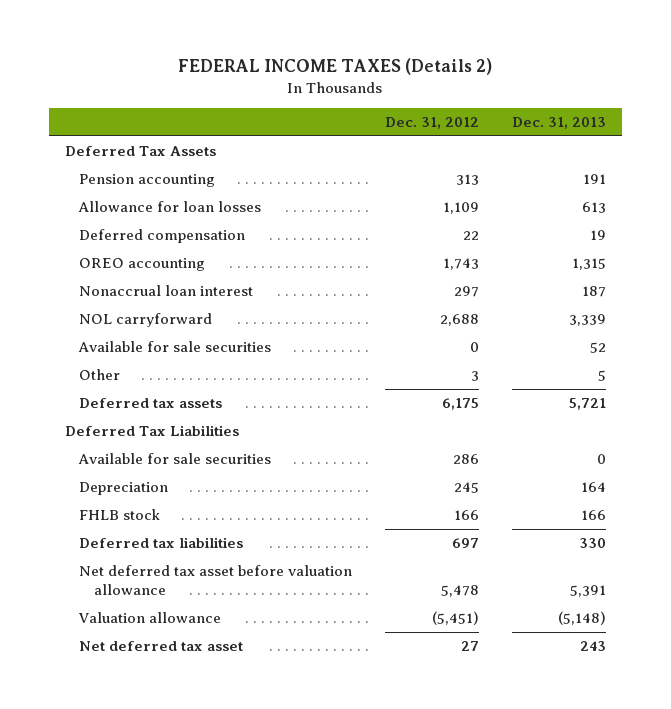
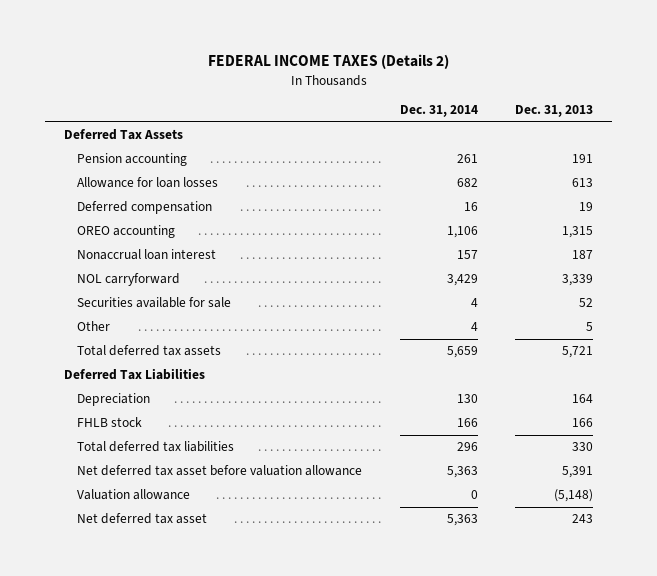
- | Dec. 31, 2012 | Dec. 31, 2013
+ | Dec. 31, 2014 | Dec. 31, 2013
- Available for sale securities | 0 | 52
+ Securities available for sale | 4 | 52
- Deferred tax assets | 6,175 | 5,721
+ Total deferred tax assets | 5,659 | 5,721
- Available for sale securities | 286 | 0
- Deferred tax liabilities | 697 | 330
+ Total deferred tax liabilities | 296 | 330

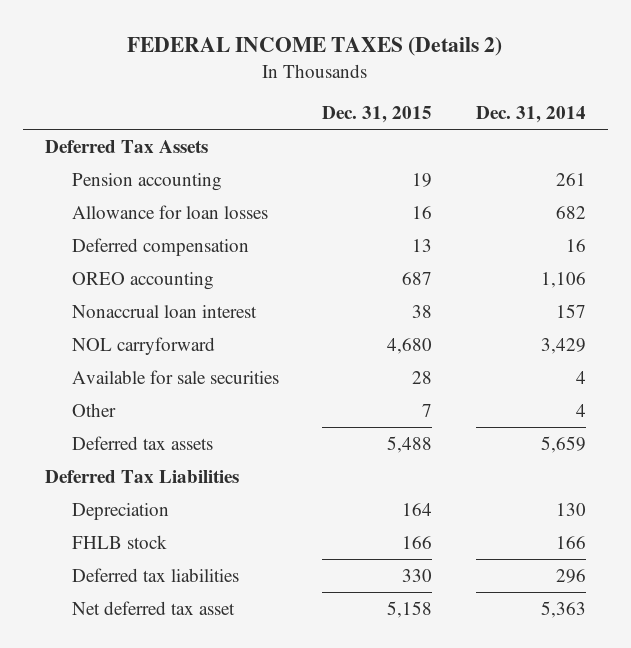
- | Dec. 31, 2014 | Dec. 31, 2013
+ | Dec. 31, 2015 | Dec. 31, 2014
- Securities available for sale | 4 | 52
+ Available for sale securities | 28 | 4
- Total deferred tax assets | 5,659 | 5,721
+ Deferred tax assets | 5,488 | 5,659
- Total deferred tax liabilities | 296 | 330
- Net deferred tax asset before valuation allowance | 5,363 | 5,391
- Valuation allowance | 0 | (5,148)
+ Deferred tax liabilities | 330 | 296

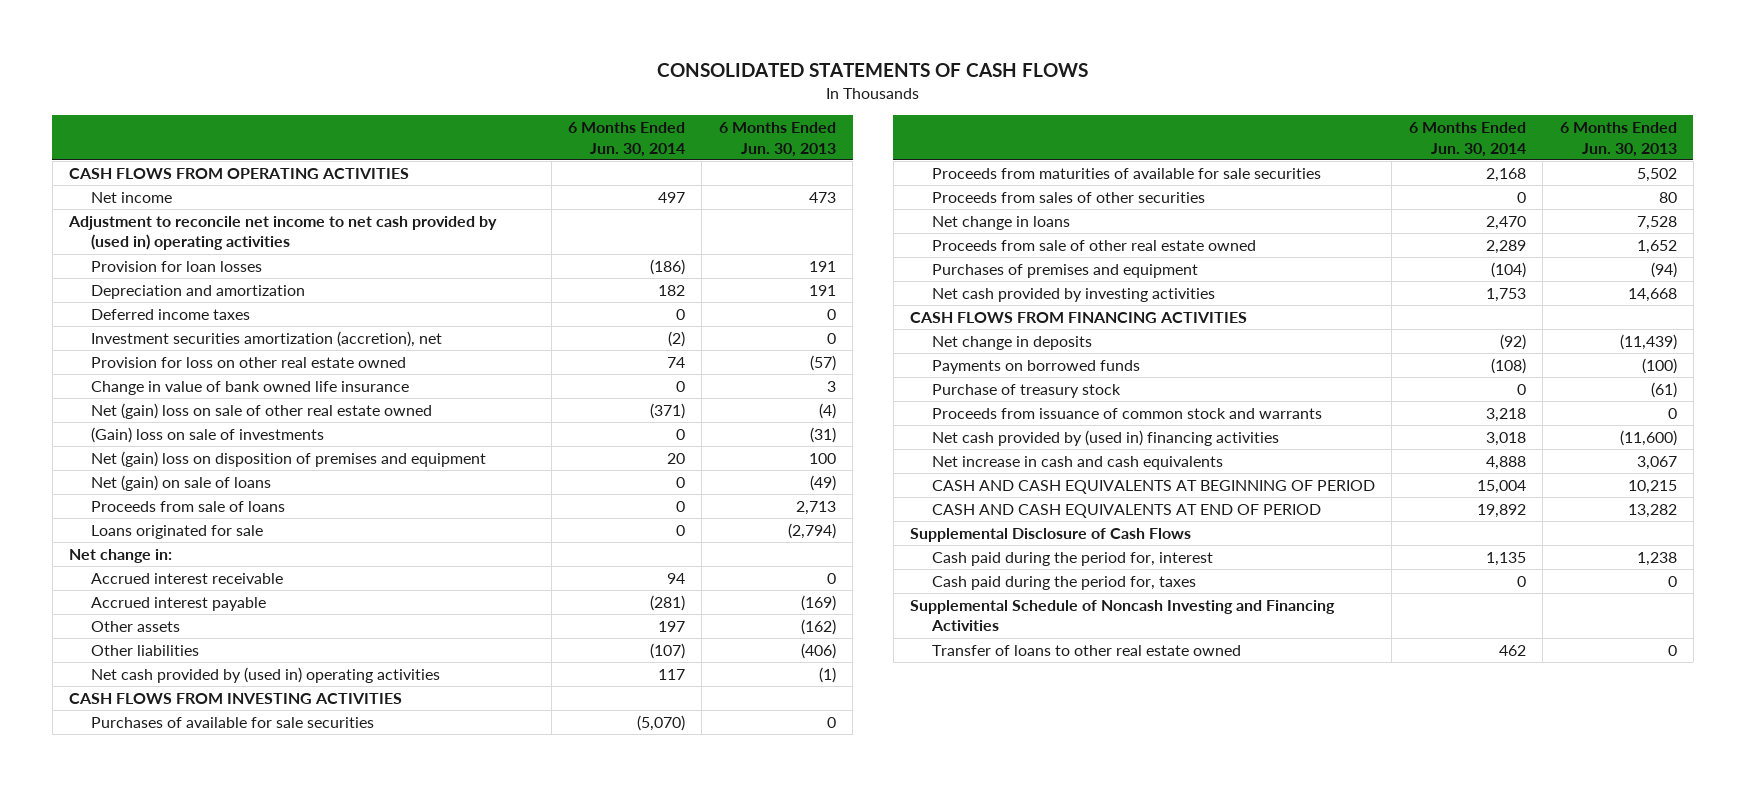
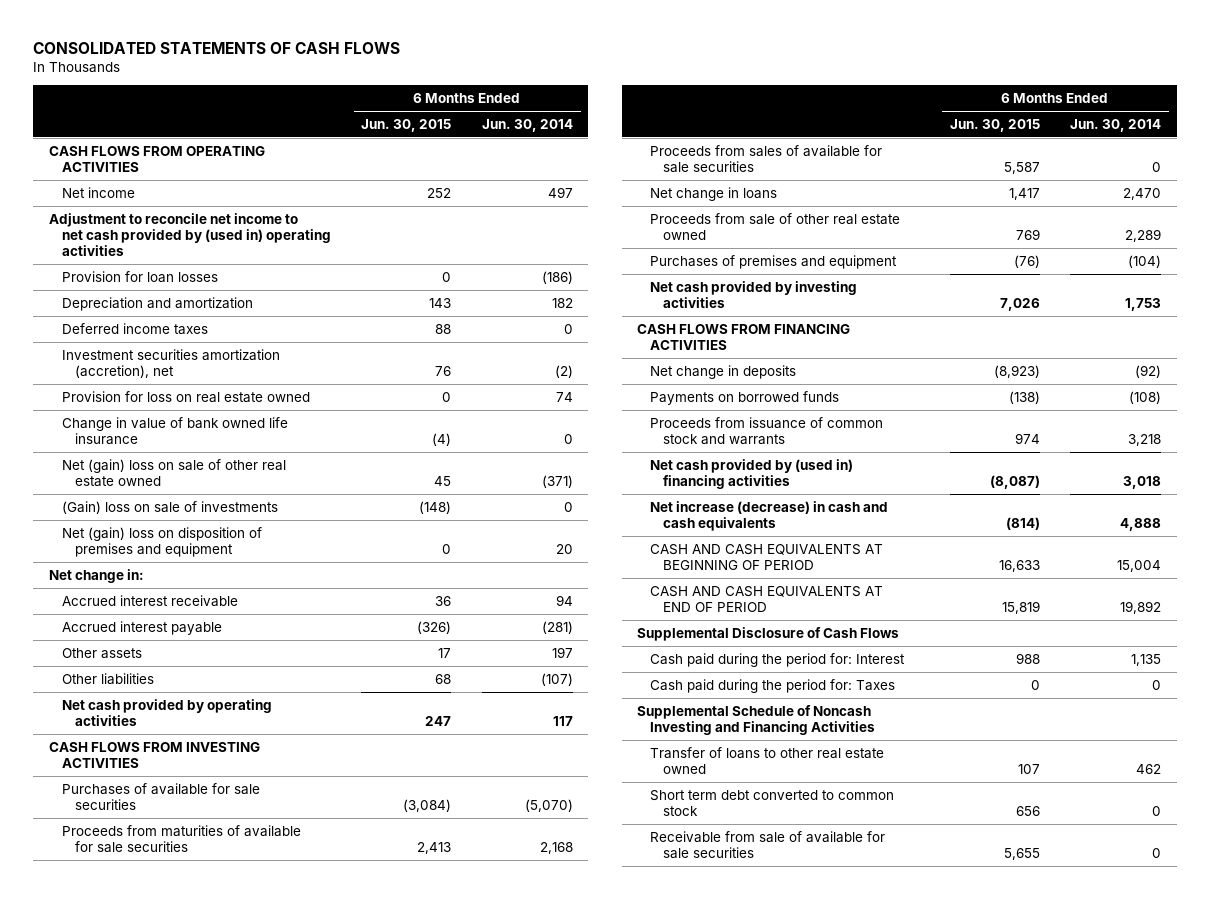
- | 6 Months Ended Jun. 30, 2014 | 6 Months Ended Jun. 30, 2013
+ | 6 Months Ended Jun. 30, 2015 | 6 Months Ended Jun. 30, 2014
- Provision for loss on other real estate owned | 74 | (57)
+ Provision for loss on real estate owned | 0 | 74
- Net (gain) on sale of loans | 0 | (49)
- Proceeds from sale of loans | 0 | 2,713
- Loans originated for sale | 0 | (2,794)
- Net cash provided by (used in) operating activities | 117 | (1)
+ Net cash provided by operating activities | 247 | 117
- Proceeds from sales of other securities | 0 | 80
+ Proceeds from sales of available for sale securities | 5,587 | 0
- Purchase of treasury stock | 0 | (61)
- Net increase in cash and cash equivalents | 4,888 | 3,067
+ Net increase (decrease) in cash and cash equivalents | (814) | 4,888
- Cash paid during the period for, interest | 1,135 | 1,238
- Cash paid during the period for, taxes | 0 | 0
+ Cash paid during the period for: Interest | 988 | 1,135
+ Cash paid during the period for: Taxes | 0 | 0
+ Short term debt converted to common stock | 656 | 0
+ Receivable from sale of available for sale securities | 5,655 | 0

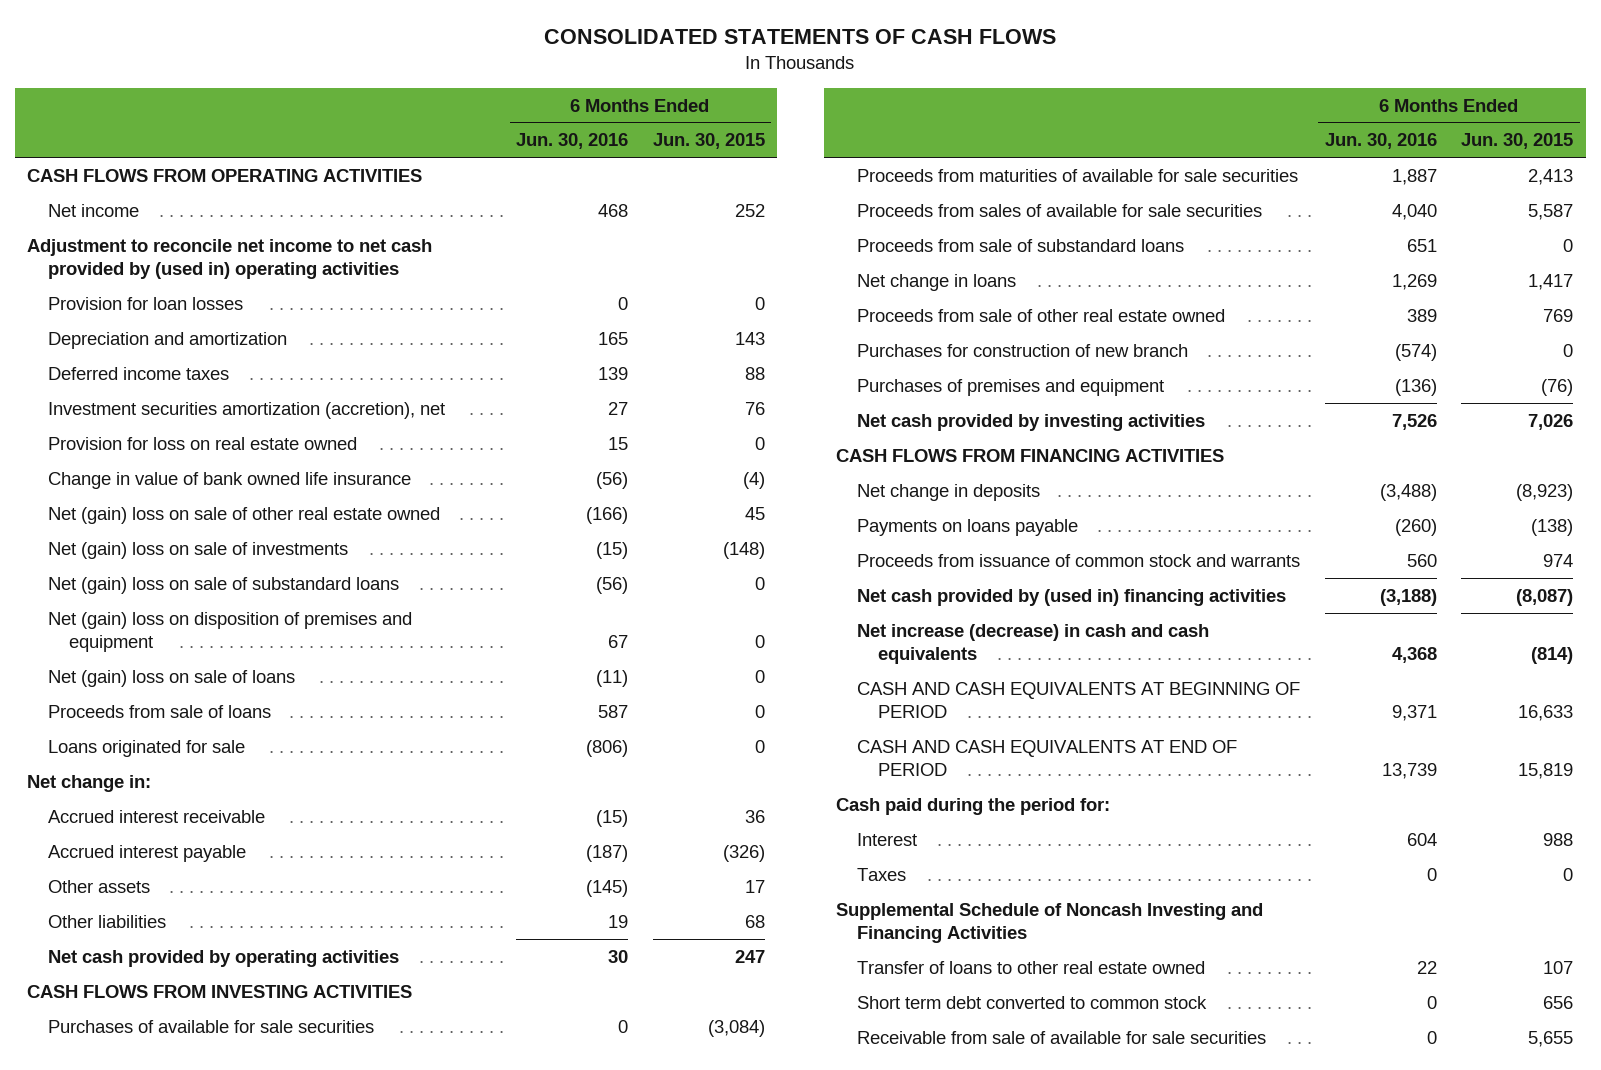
- | 6 Months Ended Jun. 30, 2015 | 6 Months Ended Jun. 30, 2014
+ | 6 Months Ended Jun. 30, 2016 | 6 Months Ended Jun. 30, 2015
- (Gain) loss on sale of investments | (148) | 0
+ Net (gain) loss on sale of investments | (15) | (148)
+ Net (gain) loss on sale of substandard loans | (56) | 0
+ Net (gain) loss on sale of loans | (11) | 0
+ Proceeds from sale of loans | 587 | 0
+ Loans originated for sale | (806) | 0
+ Proceeds from sale of substandard loans | 651 | 0
+ Purchases for construction of new branch | (574) | 0
- Payments on borrowed funds | (138) | (108)
+ Payments on loans payable | (260) | (138)
- Supplemental Disclosure of Cash Flows
- Cash paid during the period for: Interest | 988 | 1,135
- Cash paid during the period for: Taxes | 0 | 0
+ Cash paid during the period for:
+ Interest | 604 | 988
+ Taxes | 0 | 0

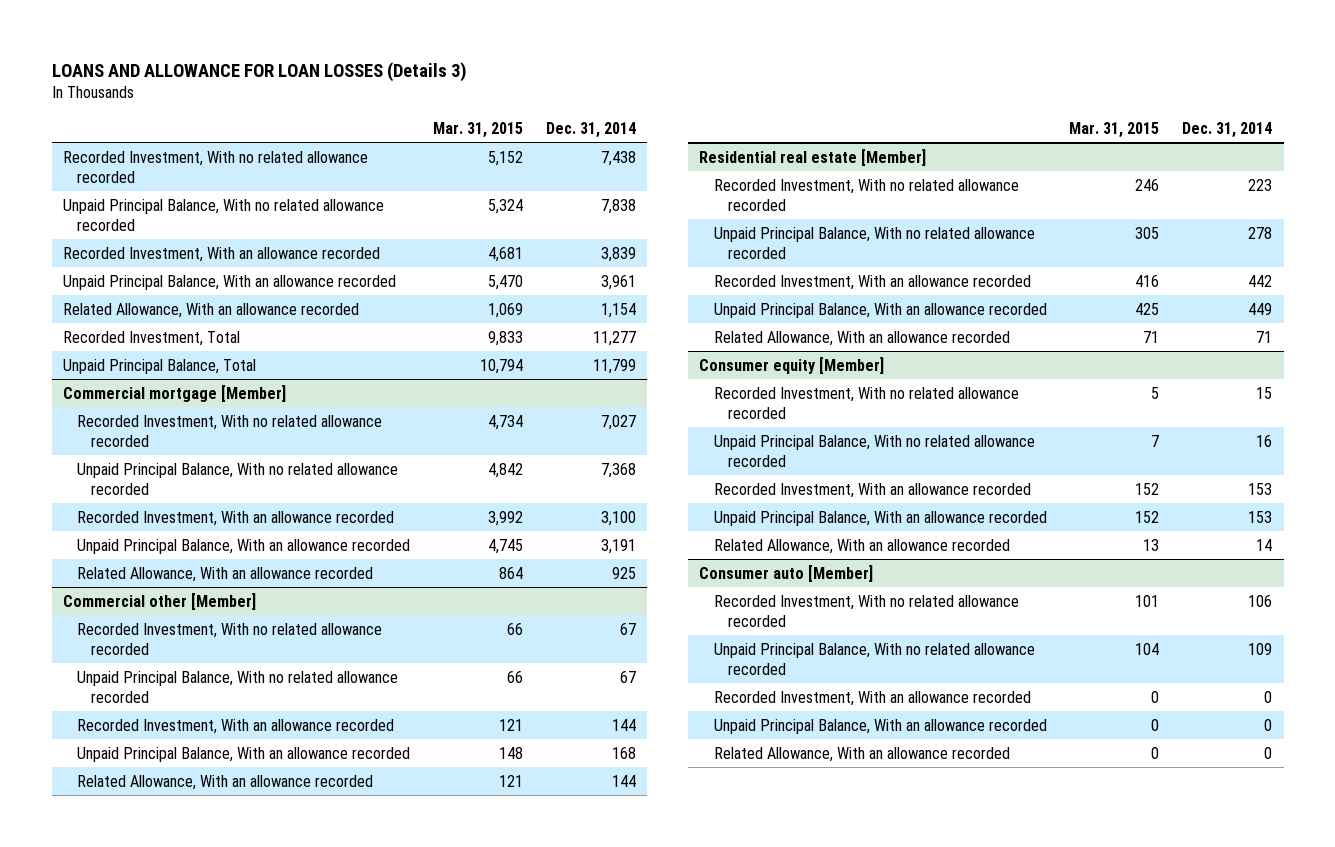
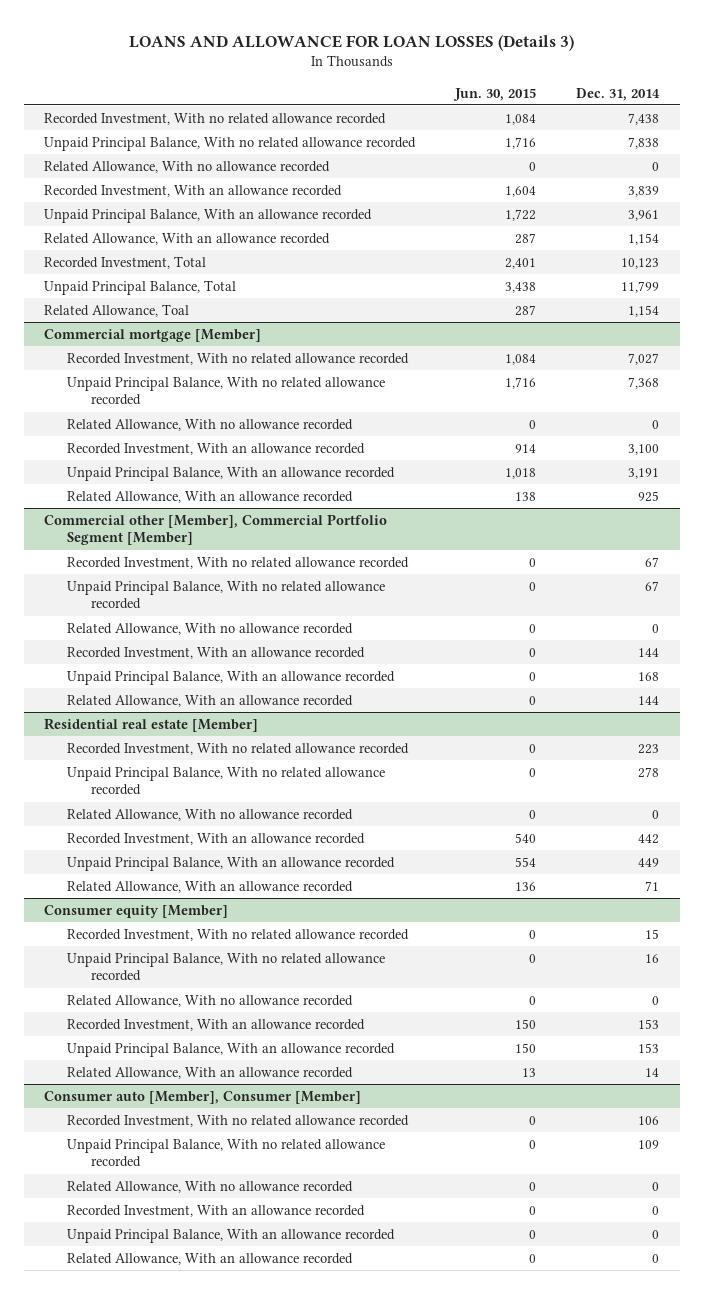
- | Mar. 31, 2015 | Dec. 31, 2014
+ | Jun. 30, 2015 | Dec. 31, 2014
+ Related Allowance, With no allowance recorded | 0 | 0
- Recorded Investment, Total | 9,833 | 11,277
+ Recorded Investment, Total | 2,401 | 10,123
+ Related Allowance, Toal | 287 | 1,154
@ Commercial mortgage [Member]
+ Related Allowance, With no allowance recorded | 0 | 0
- Commercial other [Member]
+ Commercial other [Member], Commercial Portfolio Segment [Member]
+ Related Allowance, With no allowance recorded | 0 | 0
@ Residential real estate [Member]
+ Related Allowance, With no allowance recorded | 0 | 0
@ Consumer equity [Member]
+ Related Allowance, With no allowance recorded | 0 | 0
- Consumer auto [Member]
+ Consumer auto [Member], Consumer [Member]
+ Related Allowance, With no allowance recorded | 0 | 0

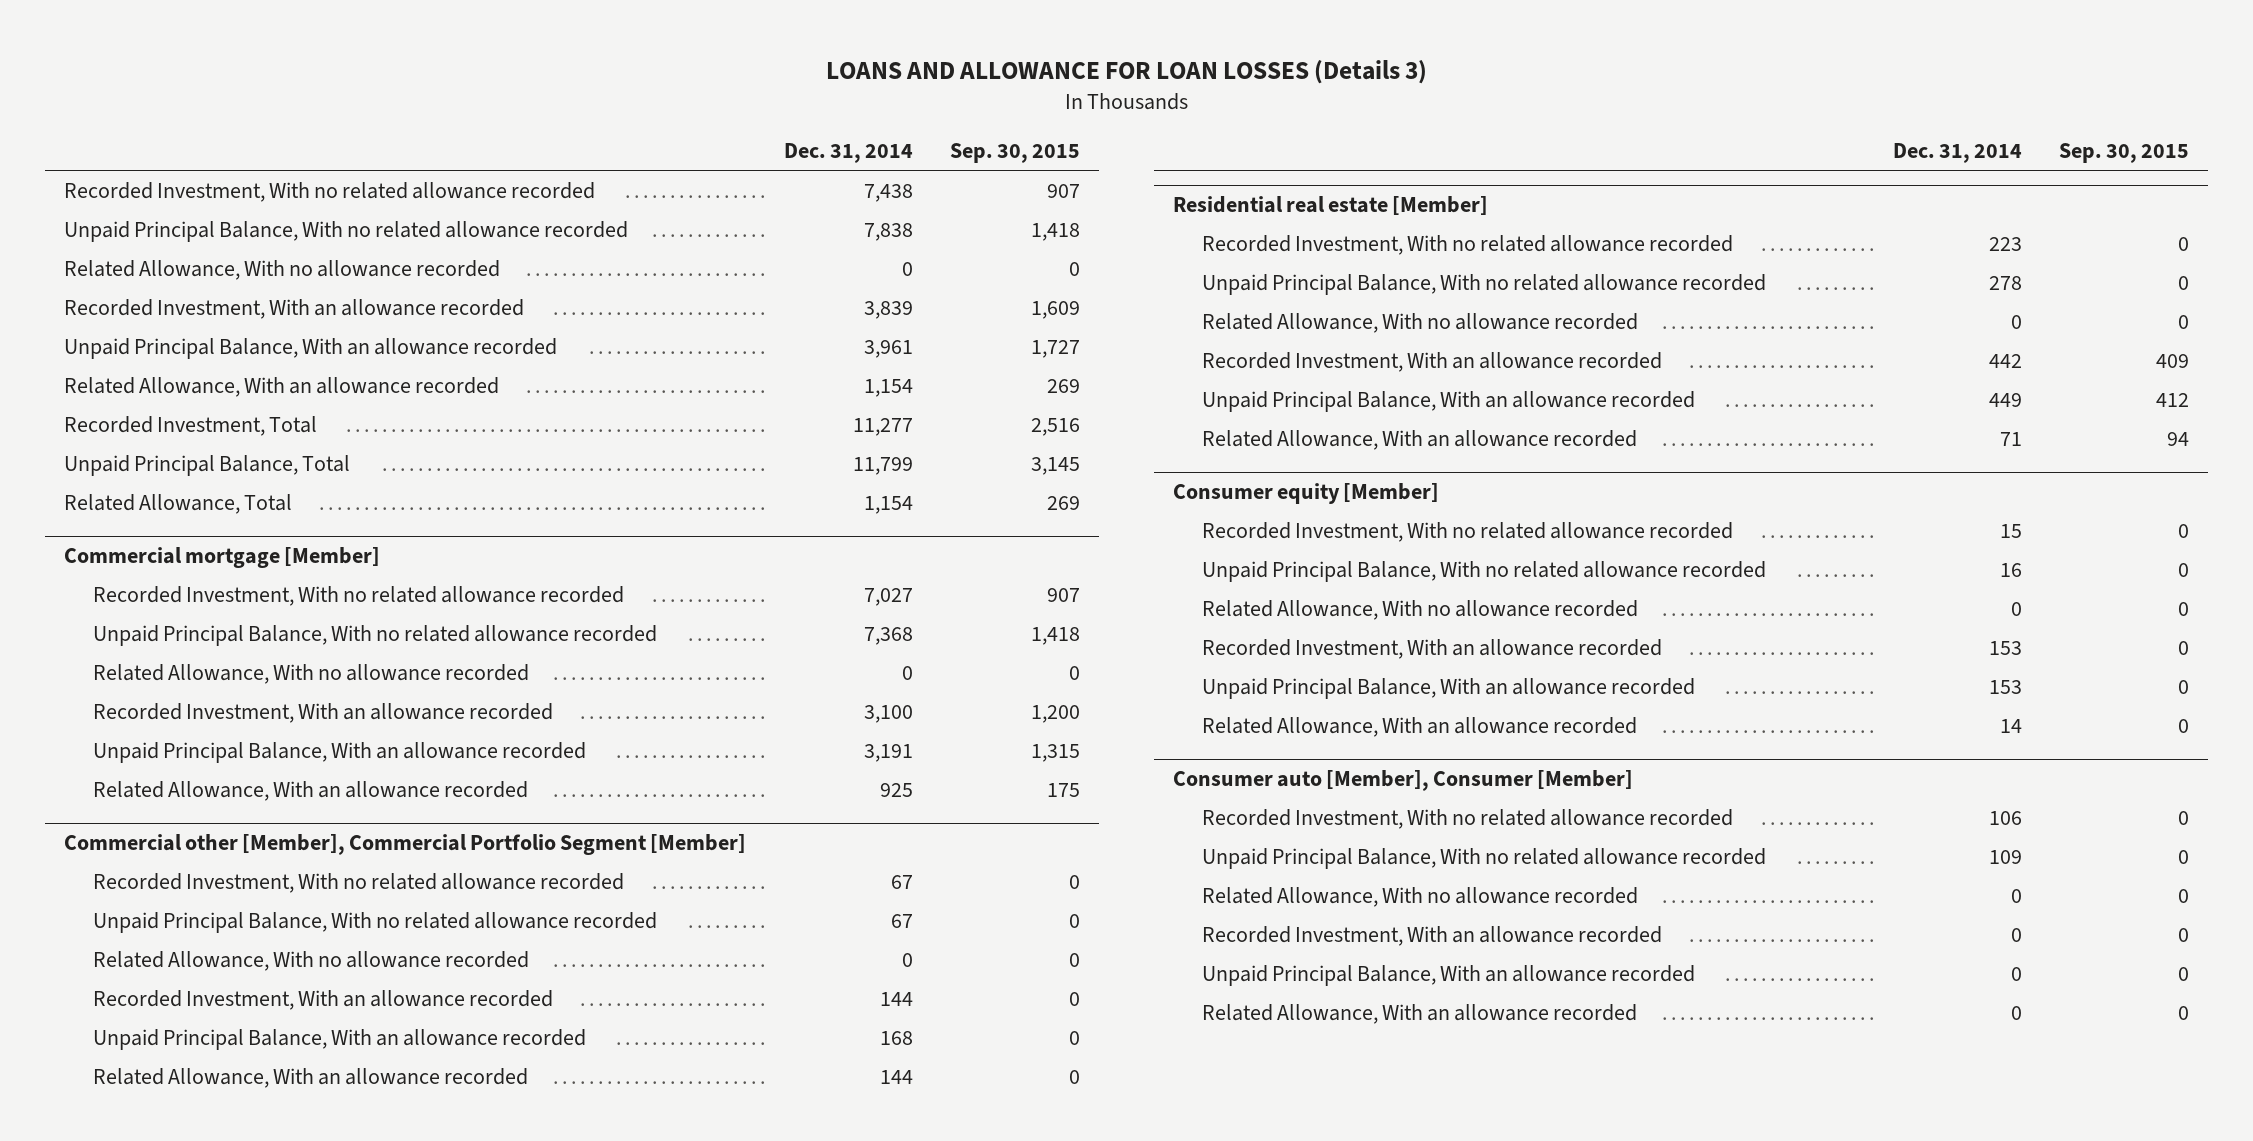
- | Jun. 30, 2015 | Dec. 31, 2014
+ | Dec. 31, 2014 | Sep. 30, 2015
- Recorded Investment, Total | 2,401 | 10,123
+ Recorded Investment, Total | 11,277 | 2,516
- Related Allowance, Toal | 287 | 1,154
+ Related Allowance, Total | 1,154 | 269

